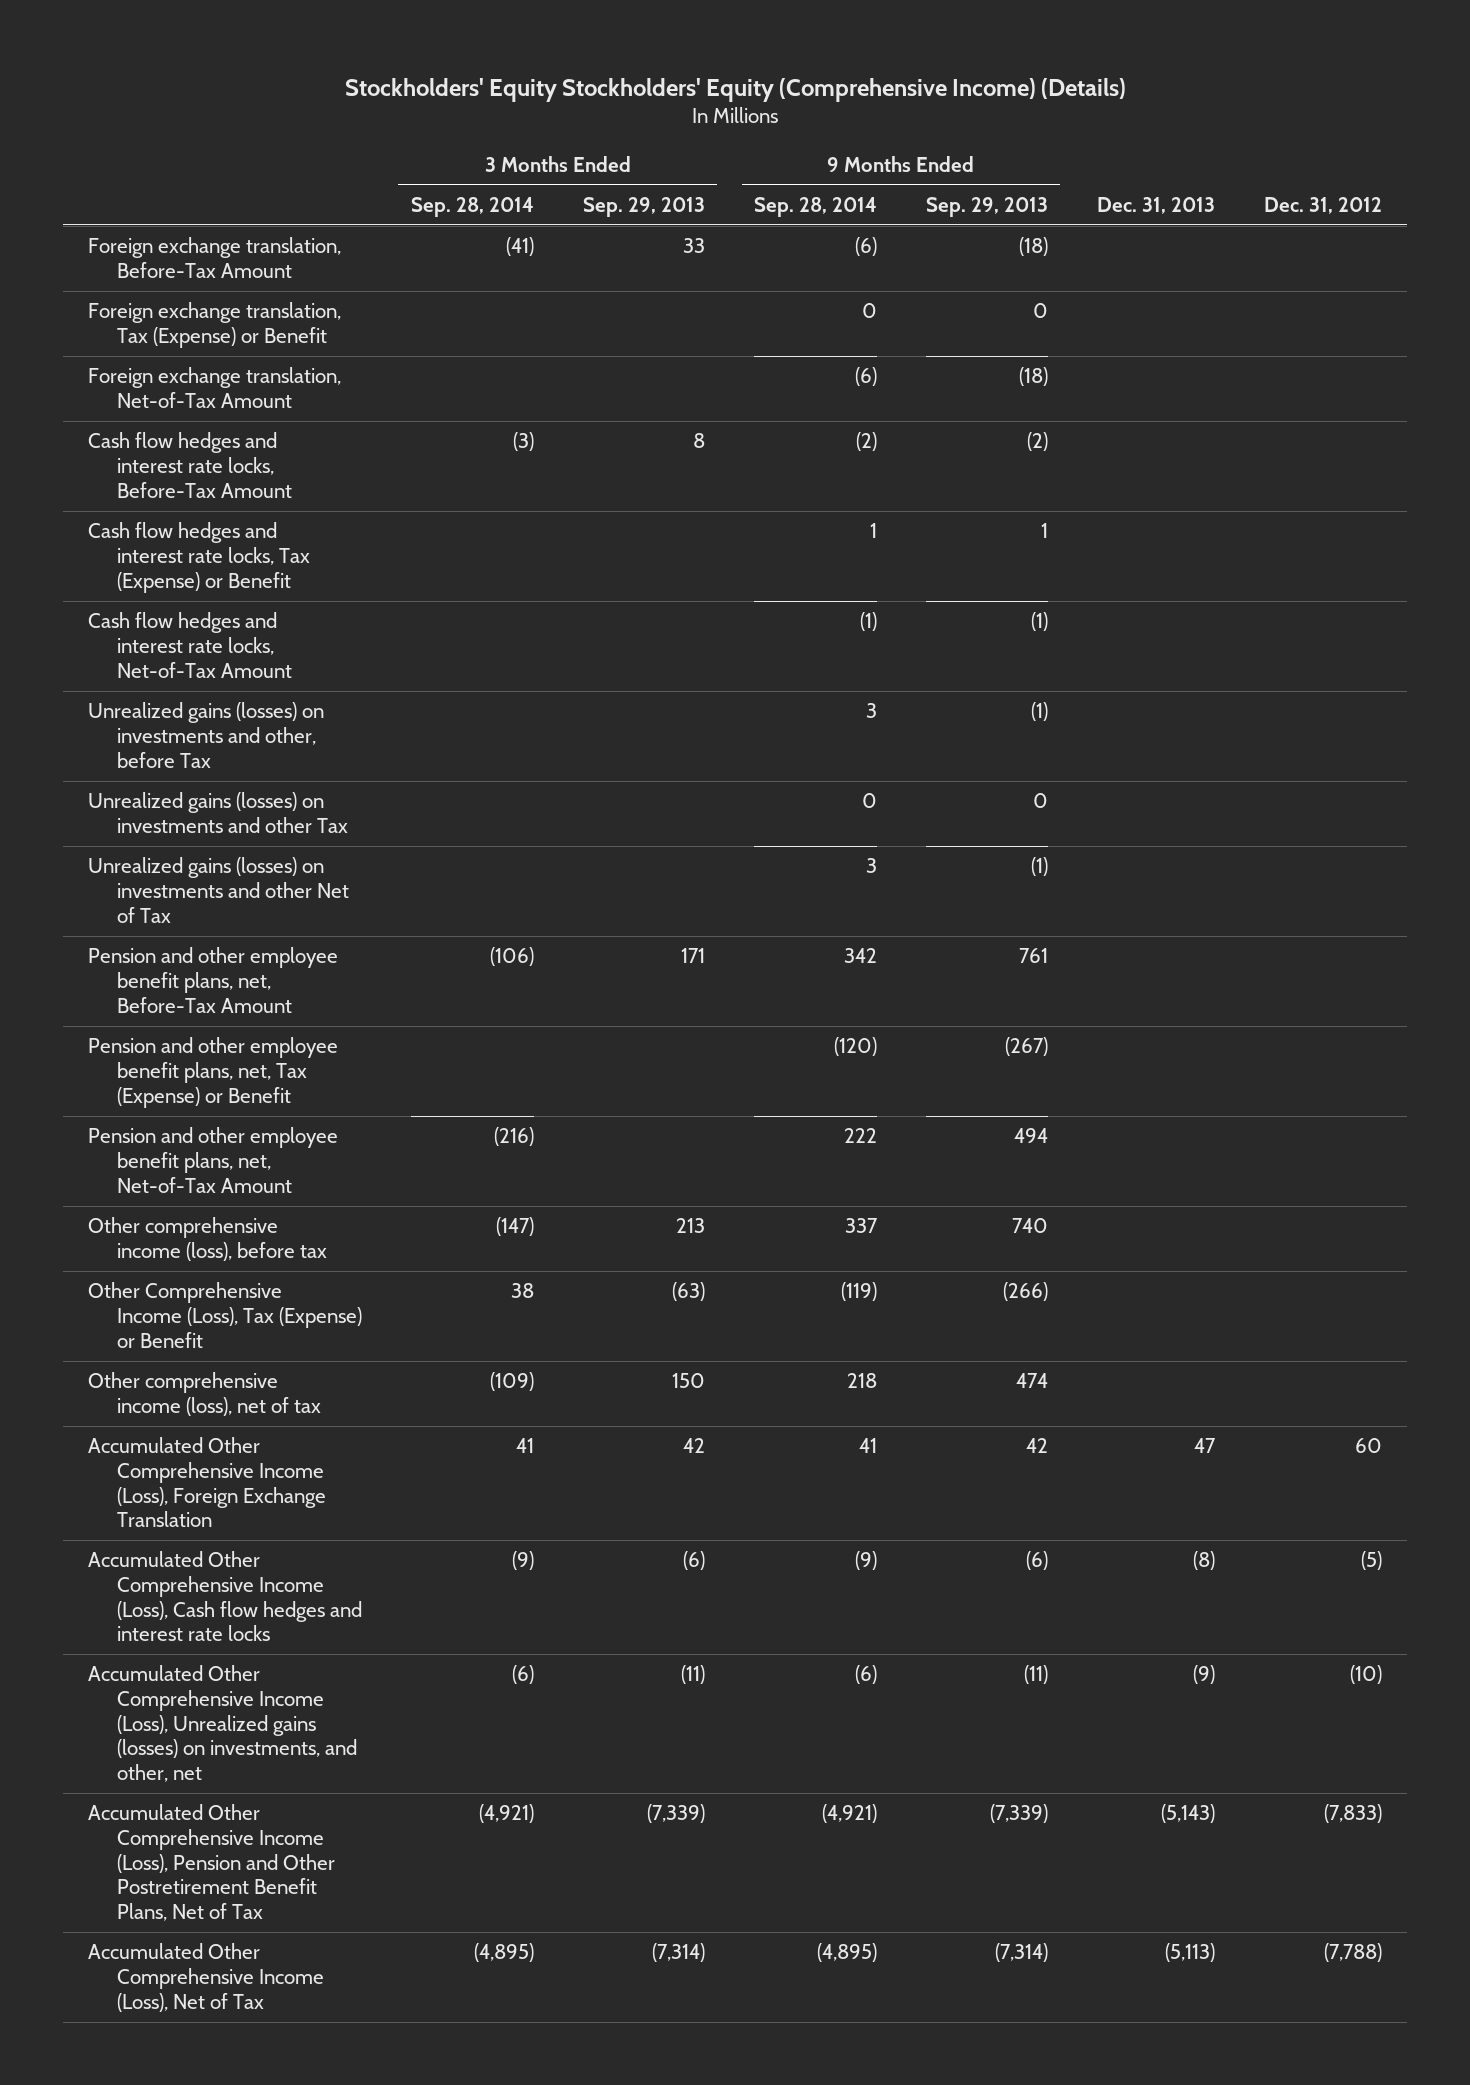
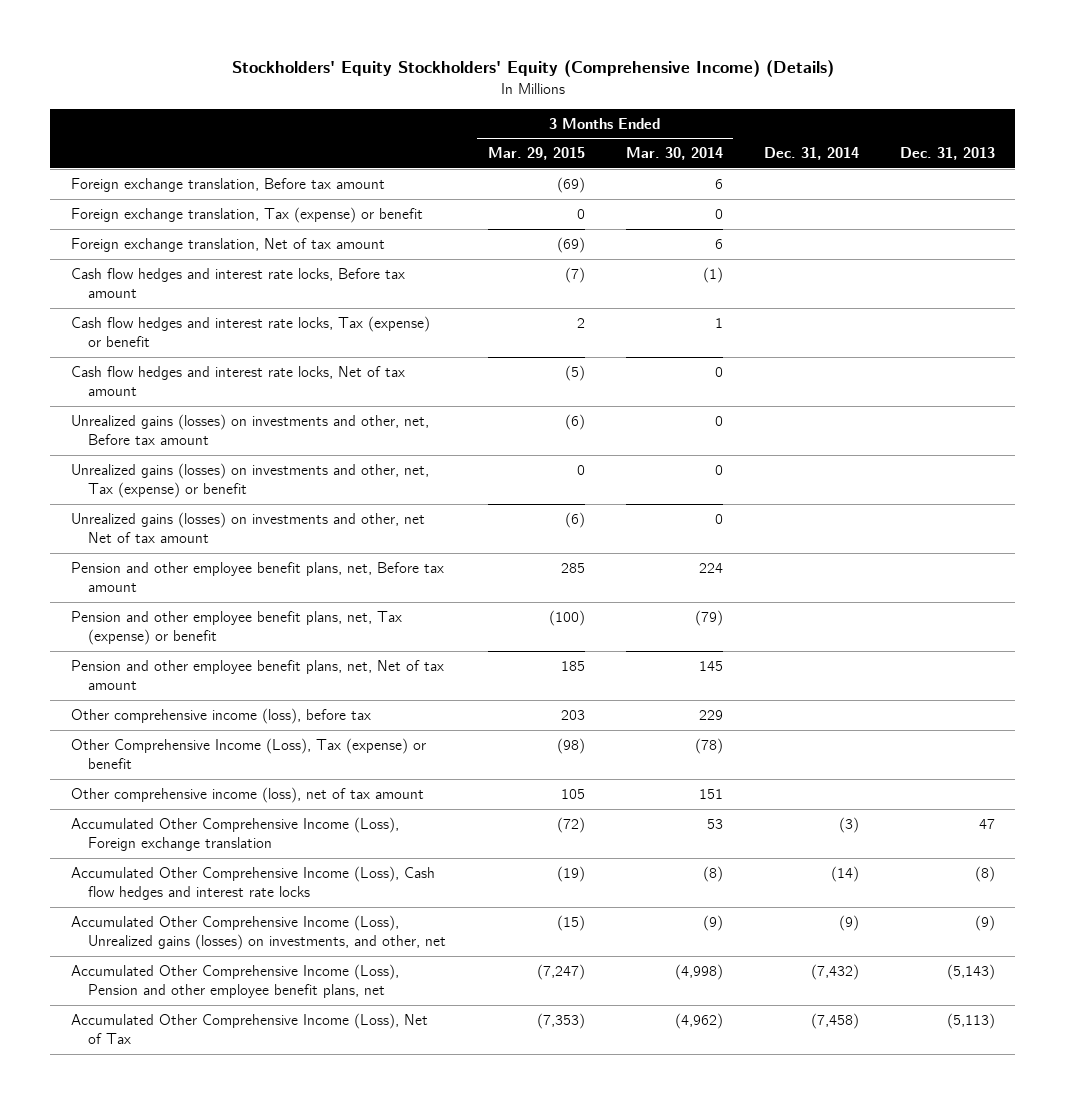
- | 3 Months Ended Sep. 28, 2014 | 3 Months Ended Sep. 29, 2013 | 9 Months Ended Sep. 28, 2014 | 9 Months Ended Sep. 29, 2013 | Dec. 31, 2013 | Dec. 31, 2012
+ | 3 Months Ended Mar. 29, 2015 | 3 Months Ended Mar. 30, 2014 | Dec. 31, 2014 | Dec. 31, 2013
- Foreign exchange translation, Before-Tax Amount | (41) | 33 | (6) | (18) | |
- Foreign exchange translation, Tax (Expense) or Benefit | | | 0 | 0 | |
- Foreign exchange translation, Net-of-Tax Amount | | | (6) | (18) | |
- Cash flow hedges and interest rate locks, Before-Tax Amount | (3) | 8 | (2) | (2) | |
- Cash flow hedges and interest rate locks, Tax (Expense) or Benefit | | | 1 | 1 | |
- Cash flow hedges and interest rate locks, Net-of-Tax Amount | | | (1) | (1) | |
- Unrealized gains (losses) on investments and other, before Tax | | | 3 | (1) | |
- Unrealized gains (losses) on investments and other Tax | | | 0 | 0 | |
- Unrealized gains (losses) on investments and other Net of Tax | | | 3 | (1) | |
- Pension and other employee benefit plans, net, Before-Tax Amount | (106) | 171 | 342 | 761 | |
- Pension and other employee benefit plans, net, Tax (Expense) or Benefit | | | (120) | (267) | |
- Pension and other employee benefit plans, net, Net-of-Tax Amount | (216) | | 222 | 494 | |
+ Foreign exchange translation, Before tax amount | (69) | 6 | |
+ Foreign exchange translation, Tax (expense) or benefit | 0 | 0 | |
+ Foreign exchange translation, Net of tax amount | (69) | 6 | |
+ Cash flow hedges and interest rate locks, Before tax amount | (7) | (1) | |
+ Cash flow hedges and interest rate locks, Tax (expense) or benefit | 2 | 1 | |
+ Cash flow hedges and interest rate locks, Net of tax amount | (5) | 0 | |
+ Unrealized gains (losses) on investments and other, net, Before tax amount | (6) | 0 | |
+ Unrealized gains (losses) on investments and other, net, Tax (expense) or benefit | 0 | 0 | |
+ Unrealized gains (losses) on investments and other, net Net of tax amount | (6) | 0 | |
+ Pension and other employee benefit plans, net, Before tax amount | 285 | 224 | |
+ Pension and other employee benefit plans, net, Tax (expense) or benefit | (100) | (79) | |
+ Pension and other employee benefit plans, net, Net of tax amount | 185 | 145 | |
- Other Comprehensive Income (Loss), Tax (Expense) or Benefit | 38 | (63) | (119) | (266) | |
- Other comprehensive income (loss), net of tax | (109) | 150 | 218 | 474 | |
- Accumulated Other Comprehensive Income (Loss), Foreign Exchange Translation | 41 | 42 | 41 | 42 | 47 | 60
+ Other Comprehensive Income (Loss), Tax (expense) or benefit | (98) | (78) | |
+ Other comprehensive income (loss), net of tax amount | 105 | 151 | |
+ Accumulated Other Comprehensive Income (Loss), Foreign exchange translation | (72) | 53 | (3) | 47
- Accumulated Other Comprehensive Income (Loss), Pension and Other Postretirement Benefit Plans, Net of Tax | (4,921) | (7,339) | (4,921) | (7,339) | (5,143) | (7,833)
+ Accumulated Other Comprehensive Income (Loss), Pension and other employee benefit plans, net | (7,247) | (4,998) | (7,432) | (5,143)

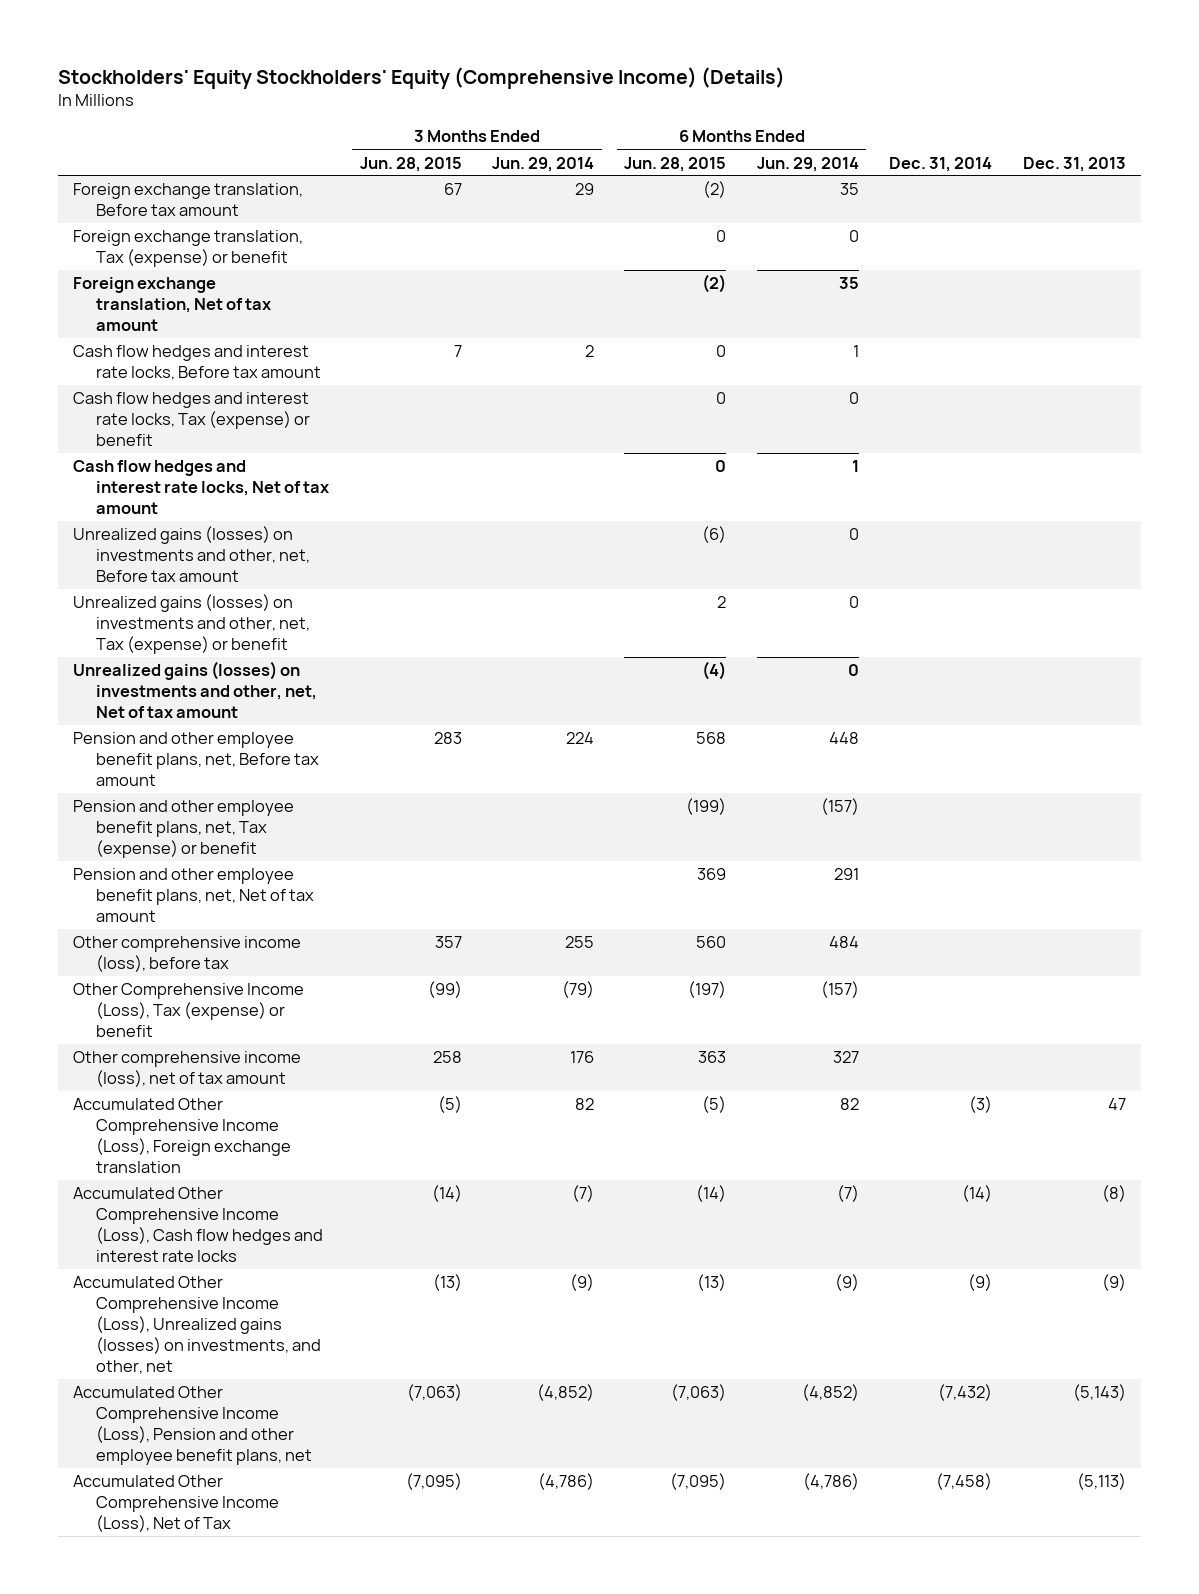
- | 3 Months Ended Mar. 29, 2015 | 3 Months Ended Mar. 30, 2014 | Dec. 31, 2014 | Dec. 31, 2013
+ | 3 Months Ended Jun. 28, 2015 | 3 Months Ended Jun. 29, 2014 | 6 Months Ended Jun. 28, 2015 | 6 Months Ended Jun. 29, 2014 | Dec. 31, 2014 | Dec. 31, 2013
- Unrealized gains (losses) on investments and other, net Net of tax amount | (6) | 0 | |
+ Unrealized gains (losses) on investments and other, net, Net of tax amount | | | (4) | 0 | |

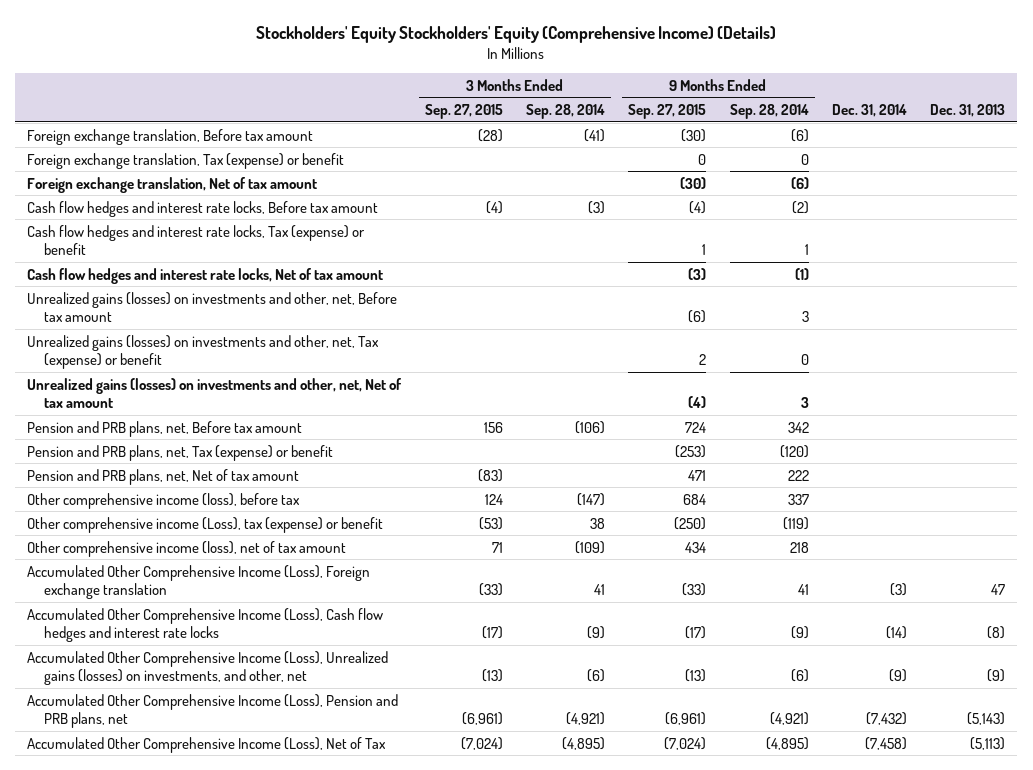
- | 3 Months Ended Jun. 28, 2015 | 3 Months Ended Jun. 29, 2014 | 6 Months Ended Jun. 28, 2015 | 6 Months Ended Jun. 29, 2014 | Dec. 31, 2014 | Dec. 31, 2013
+ | 3 Months Ended Sep. 27, 2015 | 3 Months Ended Sep. 28, 2014 | 9 Months Ended Sep. 27, 2015 | 9 Months Ended Sep. 28, 2014 | Dec. 31, 2014 | Dec. 31, 2013
- Pension and other employee benefit plans, net, Before tax amount | 283 | 224 | 568 | 448 | |
- Pension and other employee benefit plans, net, Tax (expense) or benefit | | | (199) | (157) | |
- Pension and other employee benefit plans, net, Net of tax amount | | | 369 | 291 | |
+ Pension and PRB plans, net, Before tax amount | 156 | (106) | 724 | 342 | |
+ Pension and PRB plans, net, Tax (expense) or benefit | | | (253) | (120) | |
+ Pension and PRB plans, net, Net of tax amount | (83) | | 471 | 222 | |
- Other Comprehensive Income (Loss), Tax (expense) or benefit | (99) | (79) | (197) | (157) | |
+ Other comprehensive income (Loss), tax (expense) or benefit | (53) | 38 | (250) | (119) | |
- Accumulated Other Comprehensive Income (Loss), Pension and other employee benefit plans, net | (7,063) | (4,852) | (7,063) | (4,852) | (7,432) | (5,143)
+ Accumulated Other Comprehensive Income (Loss), Pension and PRB plans, net | (6,961) | (4,921) | (6,961) | (4,921) | (7,432) | (5,143)

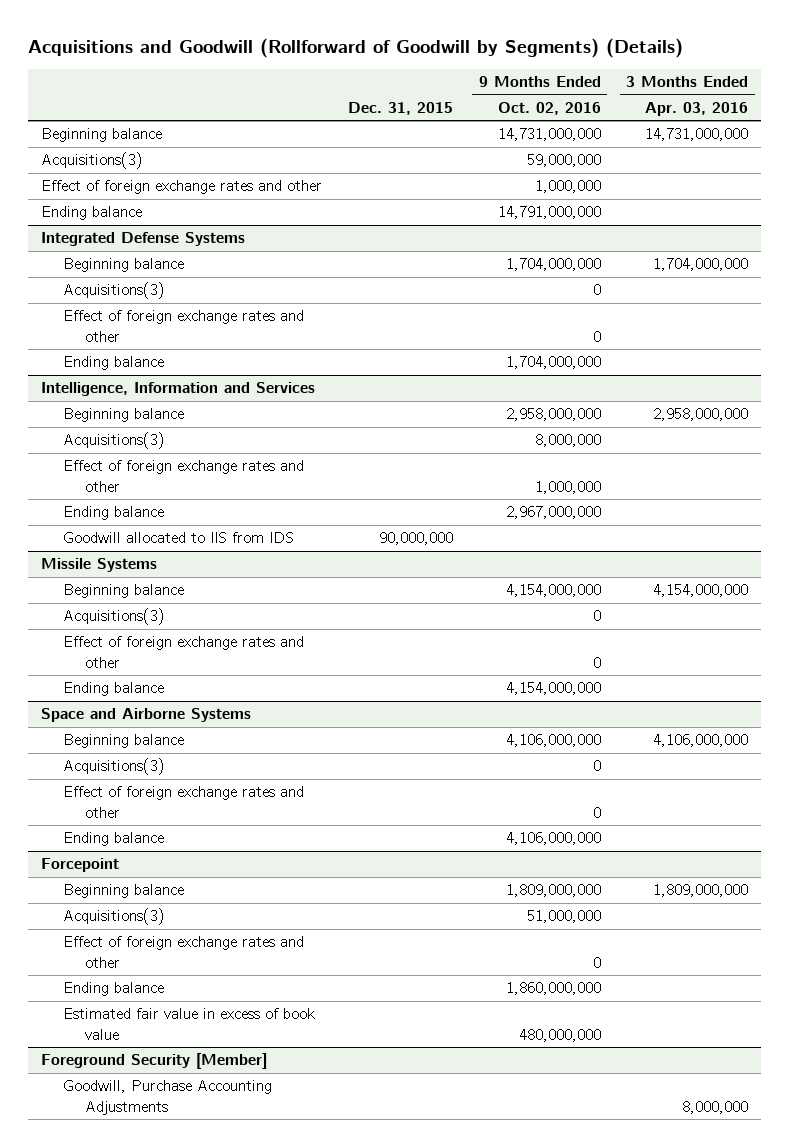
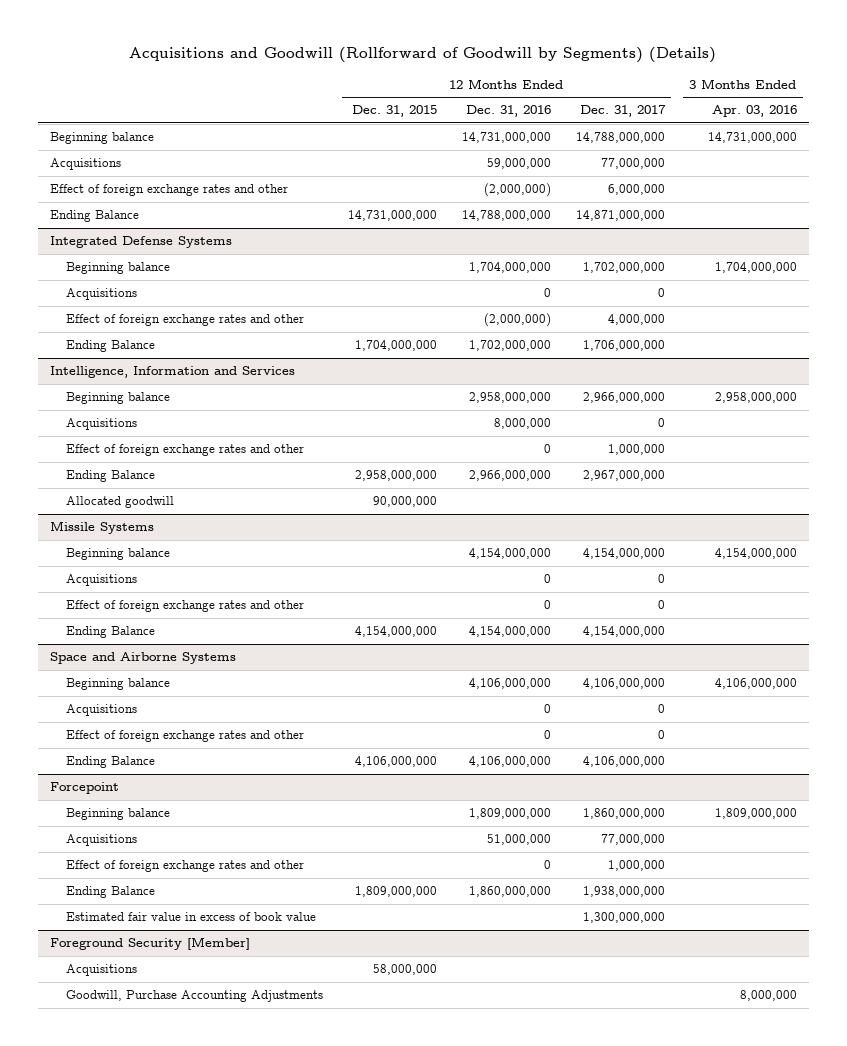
- | Dec. 31, 2015 | 9 Months Ended Oct. 02, 2016 | 3 Months Ended Apr. 03, 2016
+ | 12 Months Ended Dec. 31, 2015 | 12 Months Ended Dec. 31, 2016 | 12 Months Ended Dec. 31, 2017 | 3 Months Ended Apr. 03, 2016
- Acquisitions(3) | | 59,000,000 |
+ Acquisitions | | 59,000,000 | 77,000,000 |
- Ending balance | | 14,791,000,000 |
+ Ending Balance | 14,731,000,000 | 14,788,000,000 | 14,871,000,000 |
@ Integrated Defense Systems
- Acquisitions(3) | | 0 |
+ Acquisitions | | 0 | 0 |
- Ending balance | | 1,704,000,000 |
+ Ending Balance | 1,704,000,000 | 1,702,000,000 | 1,706,000,000 |
@ Intelligence, Information and Services
- Acquisitions(3) | | 8,000,000 |
+ Acquisitions | | 8,000,000 | 0 |
- Ending balance | | 2,967,000,000 |
- Goodwill allocated to IIS from IDS | 90,000,000 | |
+ Ending Balance | 2,958,000,000 | 2,966,000,000 | 2,967,000,000 |
+ Allocated goodwill | 90,000,000 | | |
@ Missile Systems
- Acquisitions(3) | | 0 |
+ Acquisitions | | 0 | 0 |
- Ending balance | | 4,154,000,000 |
+ Ending Balance | 4,154,000,000 | 4,154,000,000 | 4,154,000,000 |
@ Space and Airborne Systems
- Acquisitions(3) | | 0 |
+ Acquisitions | | 0 | 0 |
- Ending balance | | 4,106,000,000 |
+ Ending Balance | 4,106,000,000 | 4,106,000,000 | 4,106,000,000 |
@ Forcepoint
- Acquisitions(3) | | 51,000,000 |
+ Acquisitions | | 51,000,000 | 77,000,000 |
- Ending balance | | 1,860,000,000 |
+ Ending Balance | 1,809,000,000 | 1,860,000,000 | 1,938,000,000 |
@ Foreground Security [Member]
+ Acquisitions | 58,000,000 | | |

